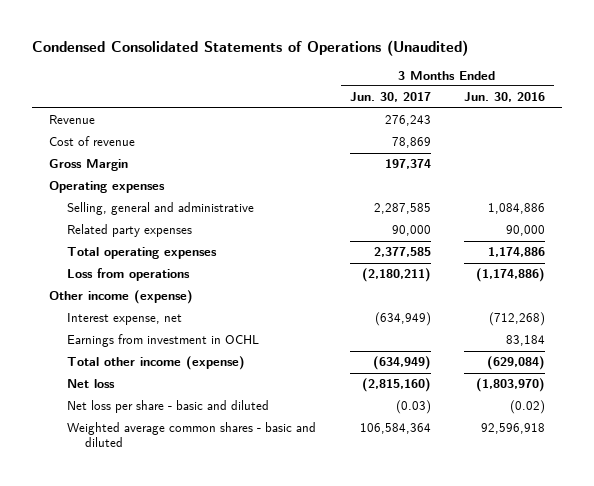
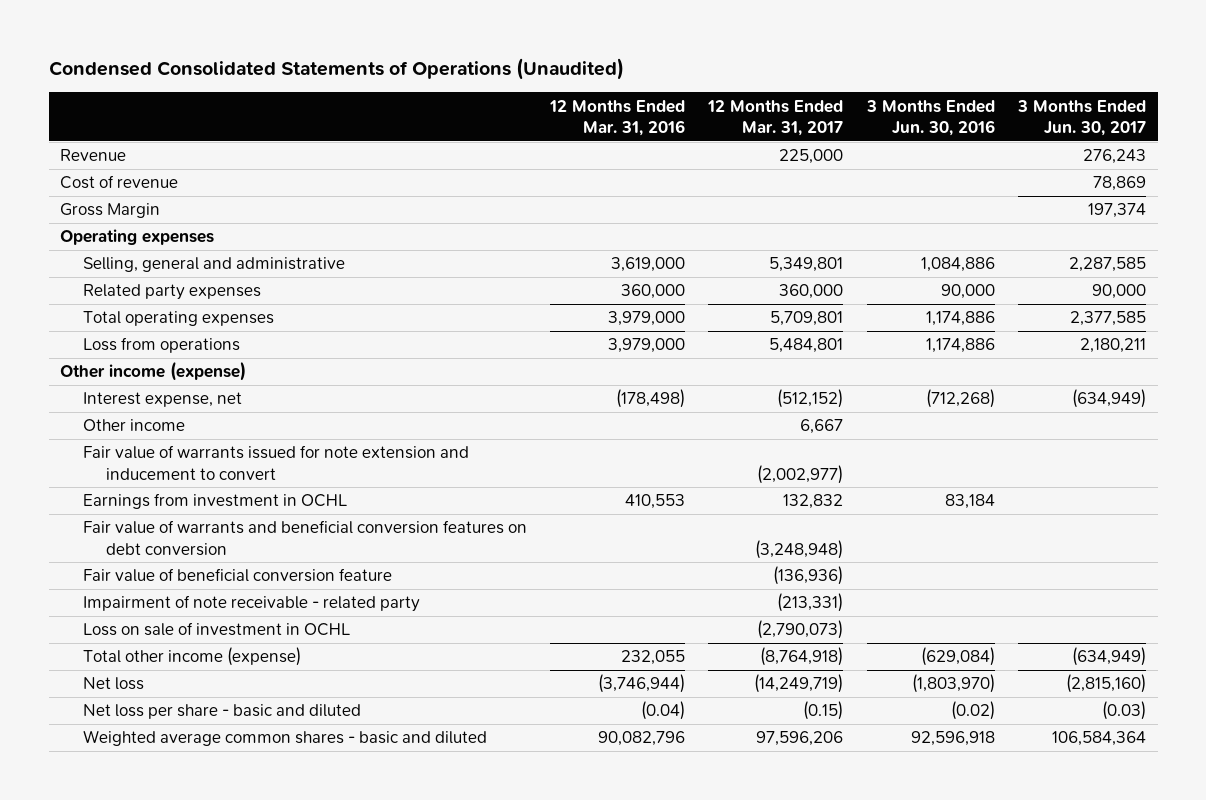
- | 3 Months Ended Jun. 30, 2017 | 3 Months Ended Jun. 30, 2016
+ | 12 Months Ended Mar. 31, 2016 | 12 Months Ended Mar. 31, 2017 | 3 Months Ended Jun. 30, 2016 | 3 Months Ended Jun. 30, 2017
- Loss from operations | (2,180,211) | (1,174,886)
+ Loss from operations | 3,979,000 | 5,484,801 | 1,174,886 | 2,180,211
+ Other income | | 6,667 | |
+ Fair value of warrants issued for note extension and inducement to convert | | (2,002,977) | |
+ Fair value of warrants and beneficial conversion features on debt conversion | | (3,248,948) | |
+ Fair value of beneficial conversion feature | | (136,936) | |
+ Impairment of note receivable - related party | | (213,331) | |
+ Loss on sale of investment in OCHL | | (2,790,073) | |

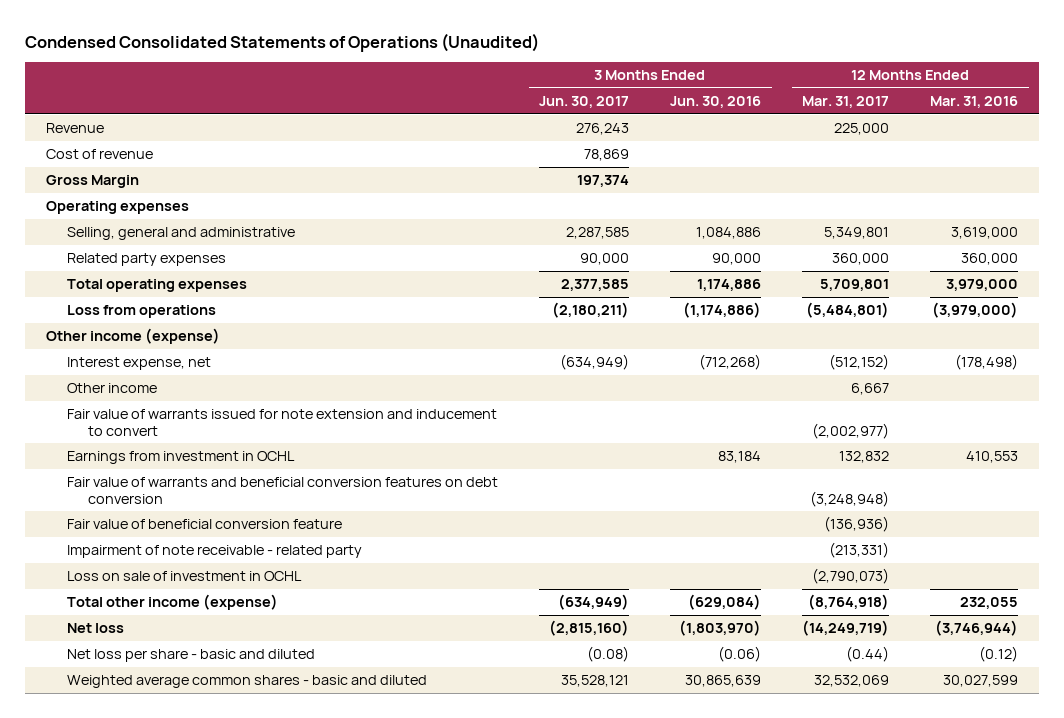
- | 12 Months Ended Mar. 31, 2016 | 12 Months Ended Mar. 31, 2017 | 3 Months Ended Jun. 30, 2016 | 3 Months Ended Jun. 30, 2017
+ | 3 Months Ended Jun. 30, 2017 | 3 Months Ended Jun. 30, 2016 | 12 Months Ended Mar. 31, 2017 | 12 Months Ended Mar. 31, 2016
- Loss from operations | 3,979,000 | 5,484,801 | 1,174,886 | 2,180,211
+ Loss from operations | (2,180,211) | (1,174,886) | (5,484,801) | (3,979,000)
- Net loss per share - basic and diluted | (0.04) | (0.15) | (0.02) | (0.03)
- Weighted average common shares - basic and diluted | 90,082,796 | 97,596,206 | 92,596,918 | 106,584,364
+ Net loss per share - basic and diluted | (0.08) | (0.06) | (0.44) | (0.12)
+ Weighted average common shares - basic and diluted | 35,528,121 | 30,865,639 | 32,532,069 | 30,027,599

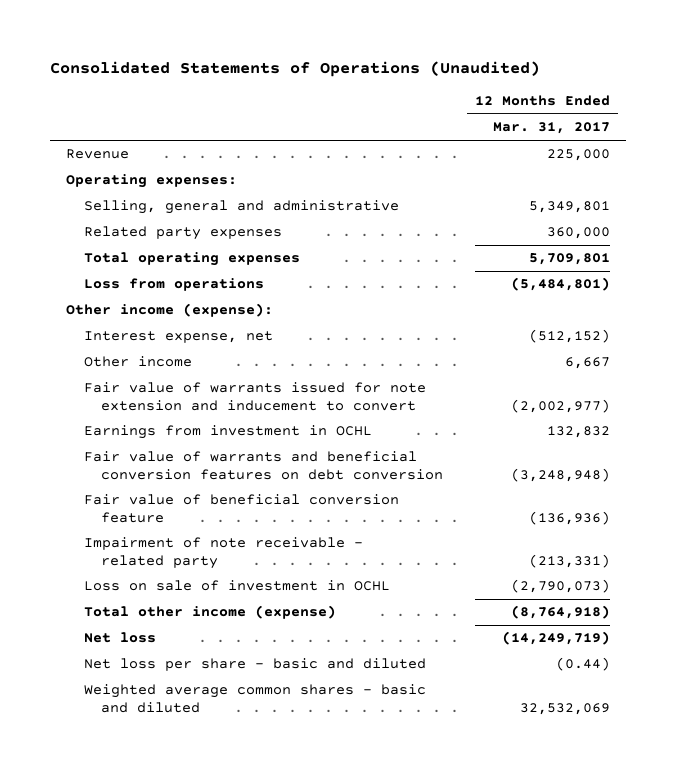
- Condensed Consolidated Statements of Operations (Unaudited)
+ Consolidated Statements of Operations (Unaudited)
- | 3 Months Ended Jun. 30, 2017 | 3 Months Ended Jun. 30, 2016 | 12 Months Ended Mar. 31, 2017 | 12 Months Ended Mar. 31, 2016
+ | 12 Months Ended Mar. 31, 2017
- Cost of revenue | 78,869 | | |
- Gross Margin | 197,374 | | |
- Operating expenses
+ Operating expenses:
- Other income (expense)
+ Other income (expense):

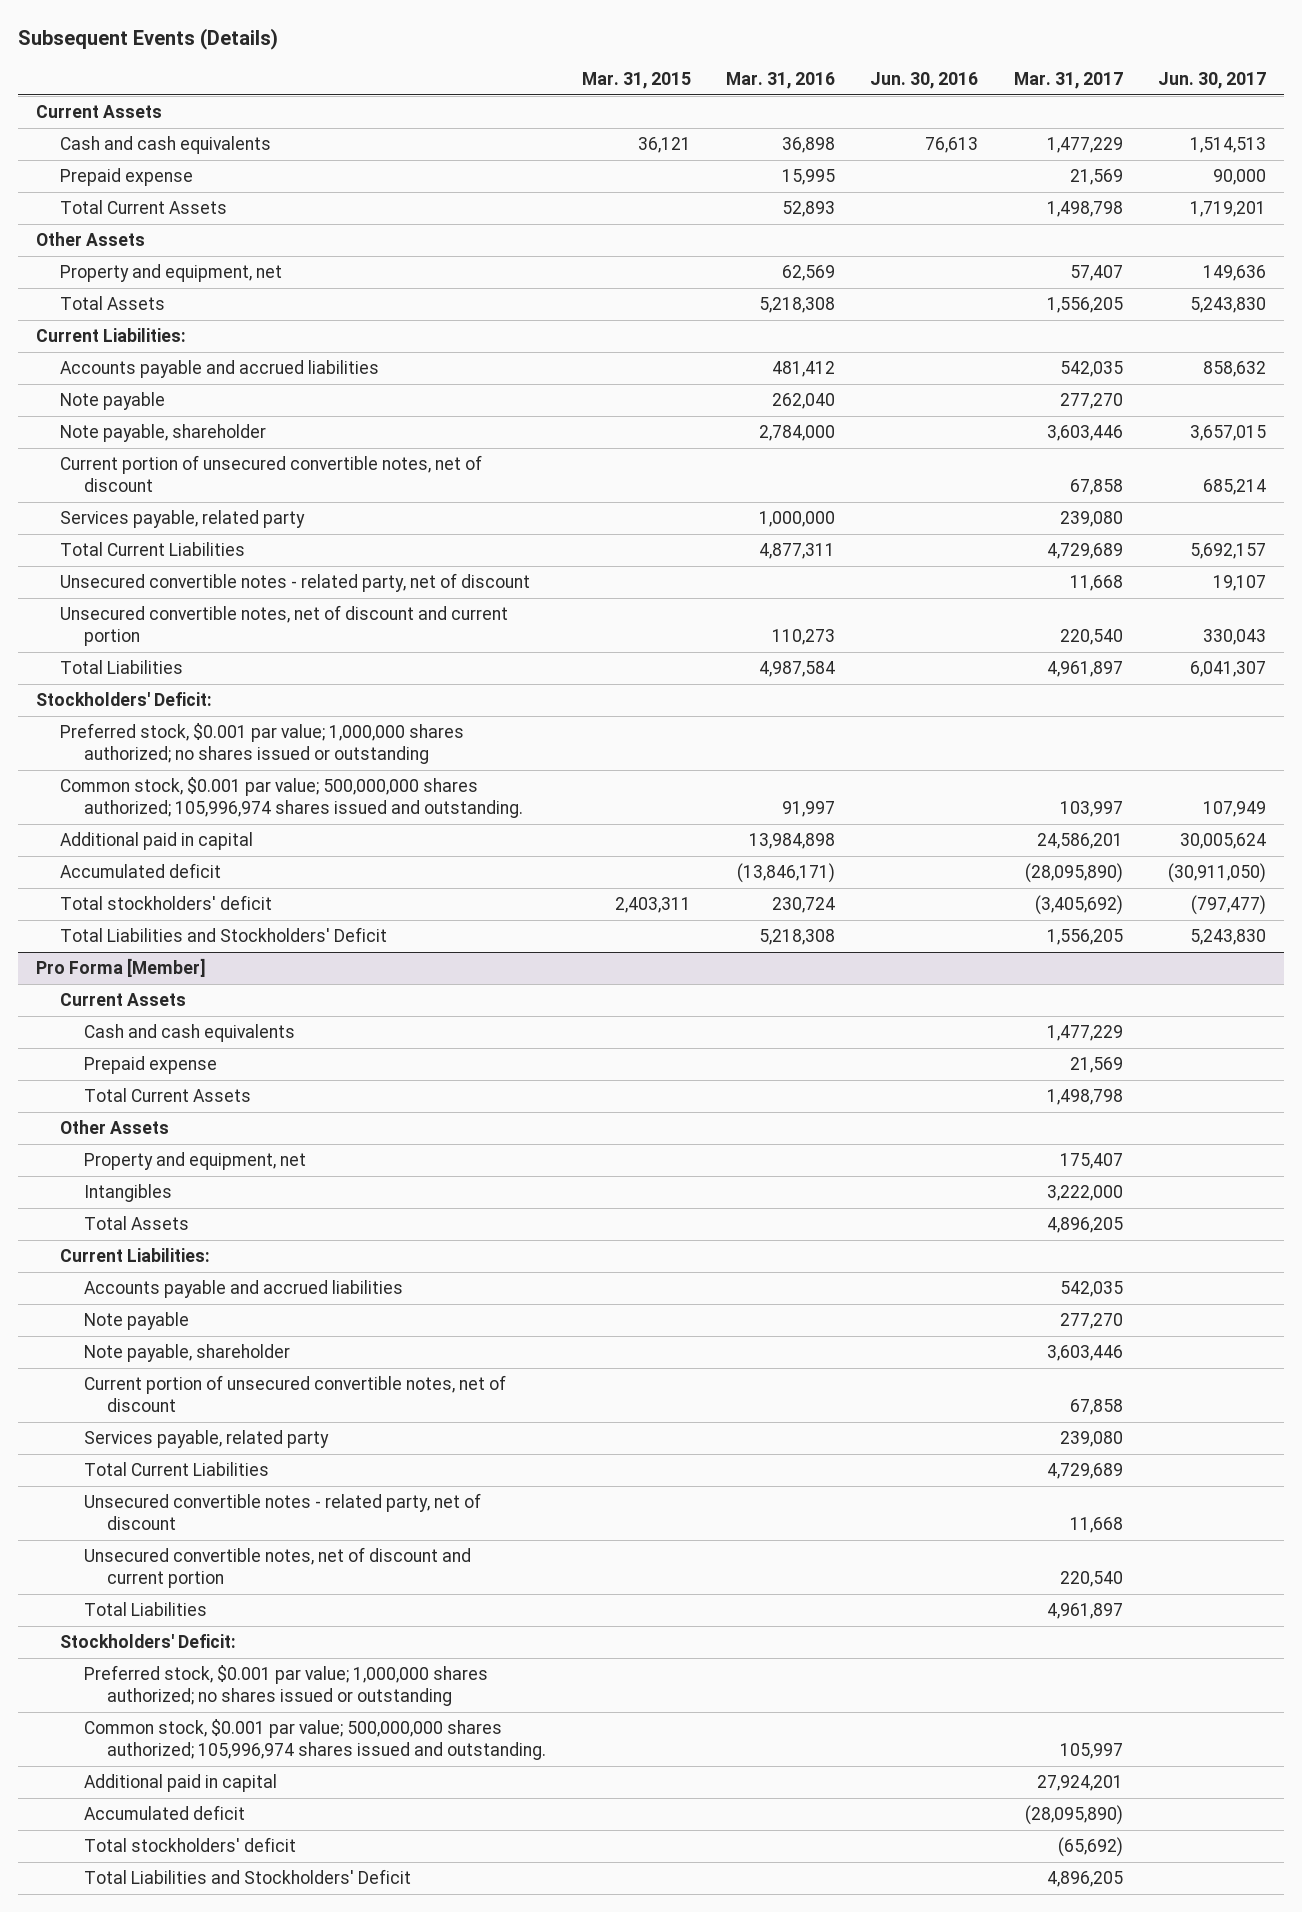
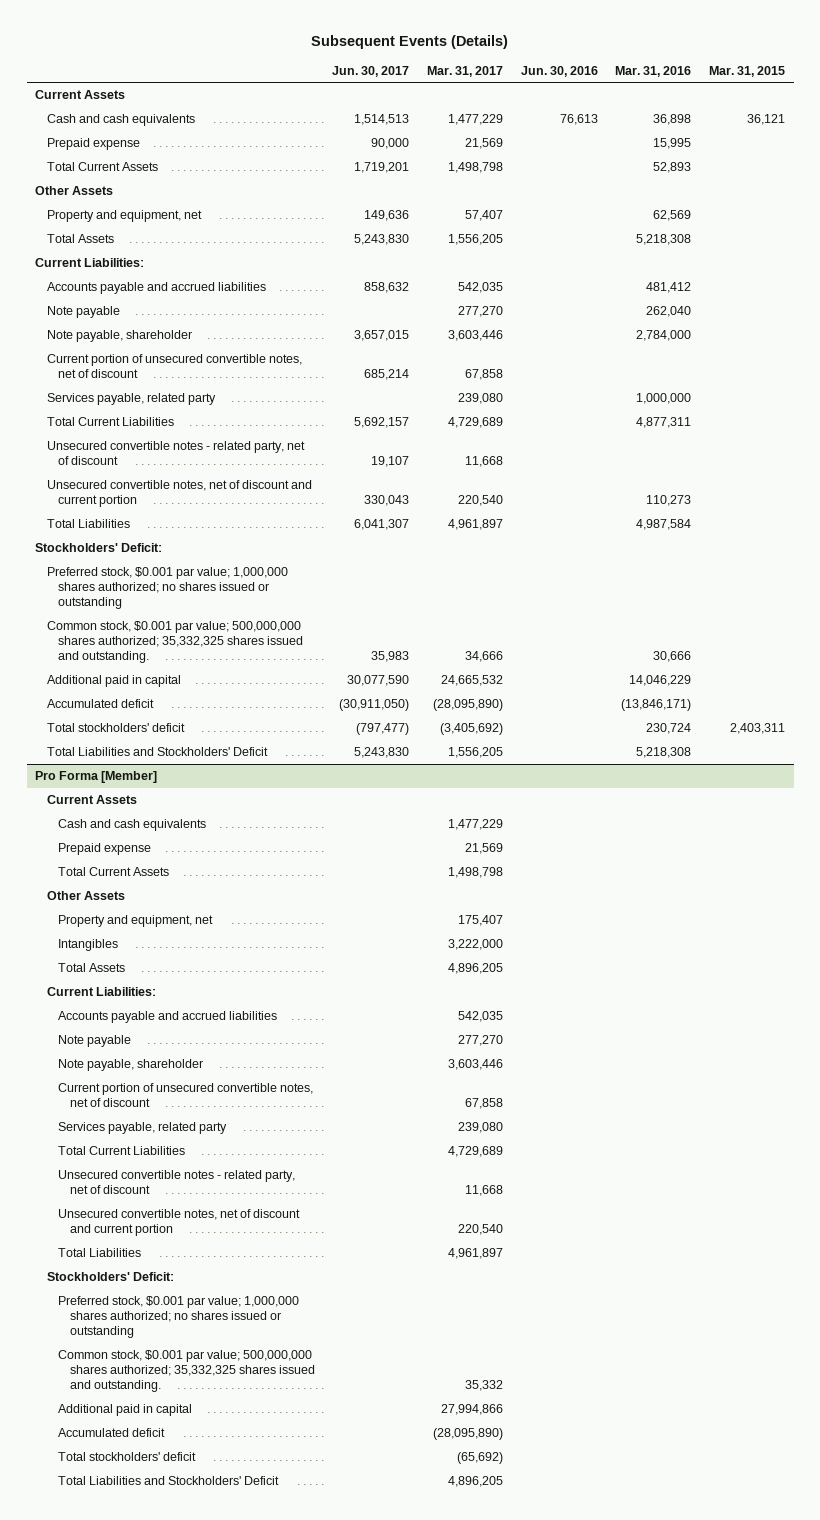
- | Mar. 31, 2015 | Mar. 31, 2016 | Jun. 30, 2016 | Mar. 31, 2017 | Jun. 30, 2017
+ | Jun. 30, 2017 | Mar. 31, 2017 | Jun. 30, 2016 | Mar. 31, 2016 | Mar. 31, 2015
- Common stock, $0.001 par value; 500,000,000 shares authorized; 105,996,974 shares issued and outstanding. | | 91,997 | | 103,997 | 107,949
- Additional paid in capital | | 13,984,898 | | 24,586,201 | 30,005,624
+ Common stock, $0.001 par value; 500,000,000 shares authorized; 35,332,325 shares issued and outstanding. | 35,983 | 34,666 | | 30,666 |
+ Additional paid in capital | 30,077,590 | 24,665,532 | | 14,046,229 |
@ Pro Forma [Member]
- Common stock, $0.001 par value; 500,000,000 shares authorized; 105,996,974 shares issued and outstanding. | | | | 105,997 |
- Additional paid in capital | | | | 27,924,201 |
+ Common stock, $0.001 par value; 500,000,000 shares authorized; 35,332,325 shares issued and outstanding. | | 35,332 | | |
+ Additional paid in capital | | 27,994,866 | | |

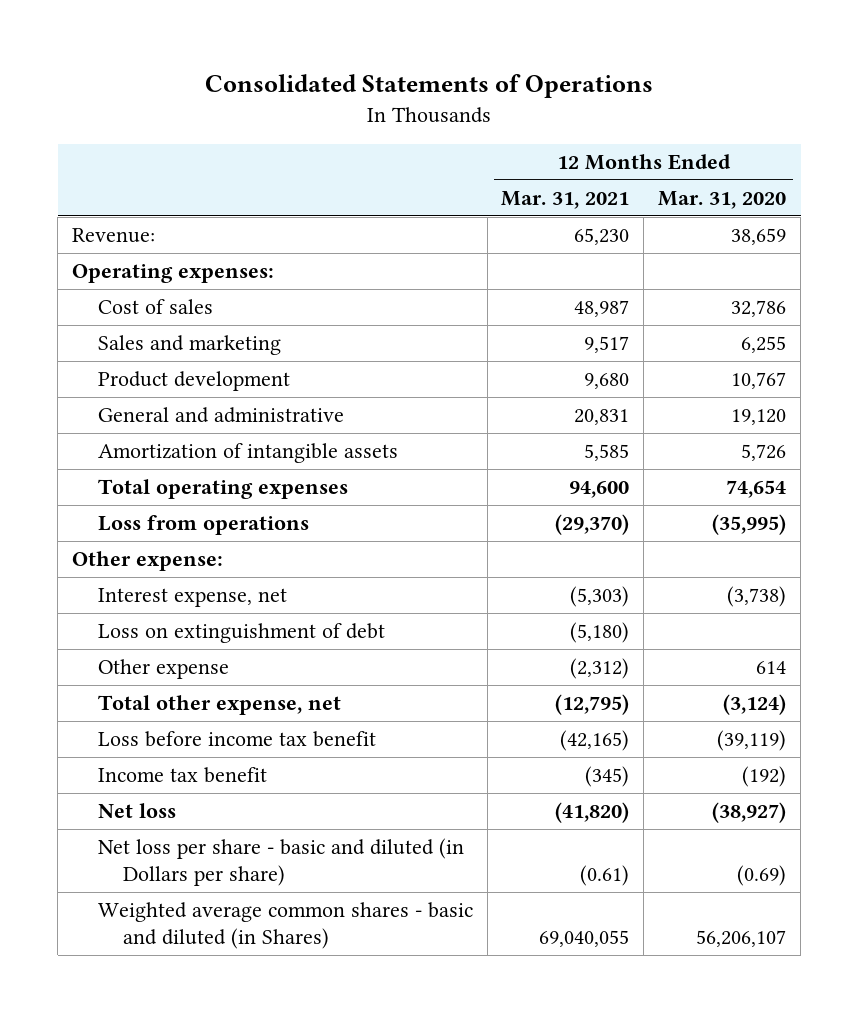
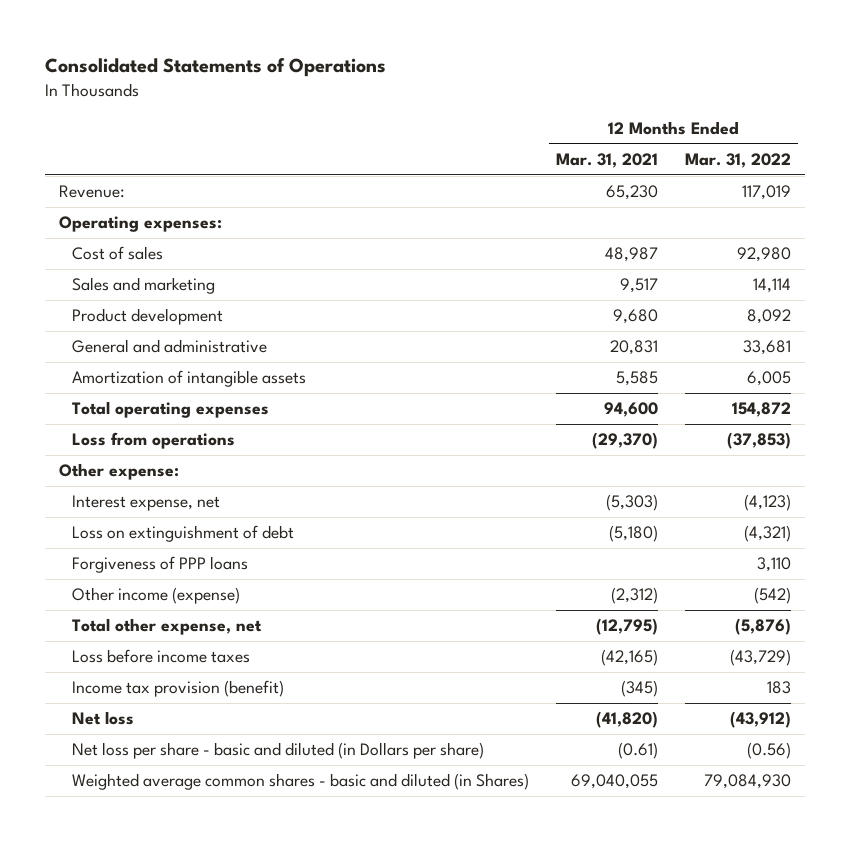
- | 12 Months Ended Mar. 31, 2021 | 12 Months Ended Mar. 31, 2020
+ | 12 Months Ended Mar. 31, 2021 | 12 Months Ended Mar. 31, 2022
- Other expense | (2,312) | 614
+ Forgiveness of PPP loans | | 3,110
+ Other income (expense) | (2,312) | (542)
- Loss before income tax benefit | (42,165) | (39,119)
- Income tax benefit | (345) | (192)
+ Loss before income taxes | (42,165) | (43,729)
+ Income tax provision (benefit) | (345) | 183

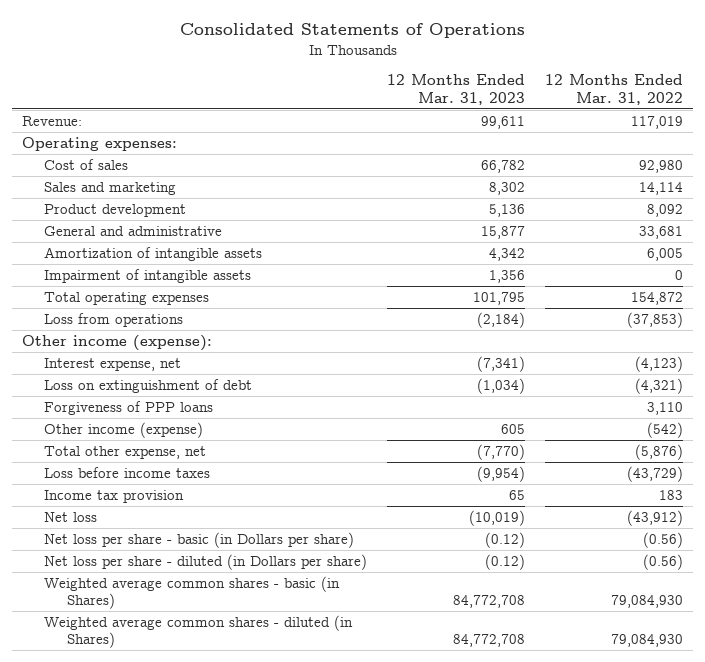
- | 12 Months Ended Mar. 31, 2021 | 12 Months Ended Mar. 31, 2022
+ | 12 Months Ended Mar. 31, 2023 | 12 Months Ended Mar. 31, 2022
+ Impairment of intangible assets | 1,356 | 0
- Other expense:
+ Other income (expense):
- Income tax provision (benefit) | (345) | 183
+ Income tax provision | 65 | 183
- Net loss per share - basic and diluted (in Dollars per share) | (0.61) | (0.56)
- Weighted average common shares - basic and diluted (in Shares) | 69,040,055 | 79,084,930
+ Net loss per share - basic (in Dollars per share) | (0.12) | (0.56)
+ Net loss per share - diluted (in Dollars per share) | (0.12) | (0.56)
+ Weighted average common shares - basic (in Shares) | 84,772,708 | 79,084,930
+ Weighted average common shares - diluted (in Shares) | 84,772,708 | 79,084,930

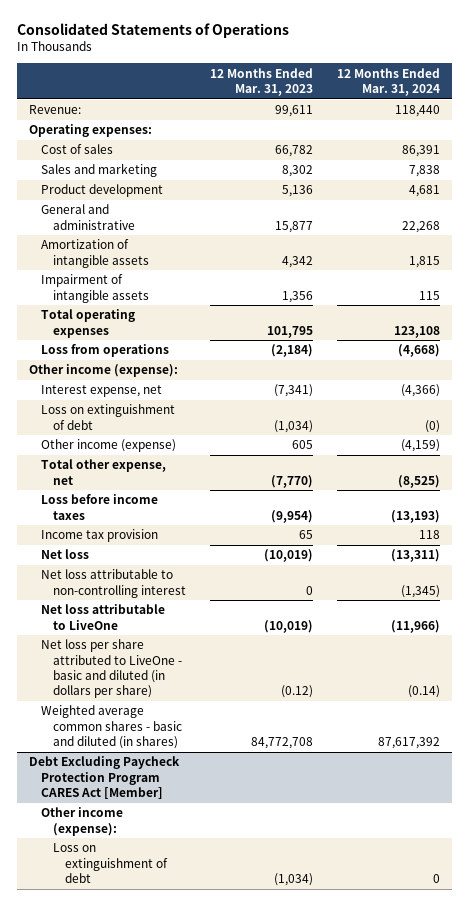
- | 12 Months Ended Mar. 31, 2023 | 12 Months Ended Mar. 31, 2022
+ | 12 Months Ended Mar. 31, 2023 | 12 Months Ended Mar. 31, 2024
- Forgiveness of PPP loans | | 3,110
- Net loss per share - basic (in Dollars per share) | (0.12) | (0.56)
- Net loss per share - diluted (in Dollars per share) | (0.12) | (0.56)
- Weighted average common shares - basic (in Shares) | 84,772,708 | 79,084,930
- Weighted average common shares - diluted (in Shares) | 84,772,708 | 79,084,930
+ Net loss attributable to non-controlling interest | 0 | (1,345)
+ Net loss attributable to LiveOne | (10,019) | (11,966)
+ Net loss per share attributed to LiveOne - basic and diluted (in dollars per share) | (0.12) | (0.14)
+ Weighted average common shares - basic and diluted (in shares) | 84,772,708 | 87,617,392
+ Debt Excluding Paycheck Protection Program CARES Act [Member]
+ Other income (expense):
+ Loss on extinguishment of debt | (1,034) | 0

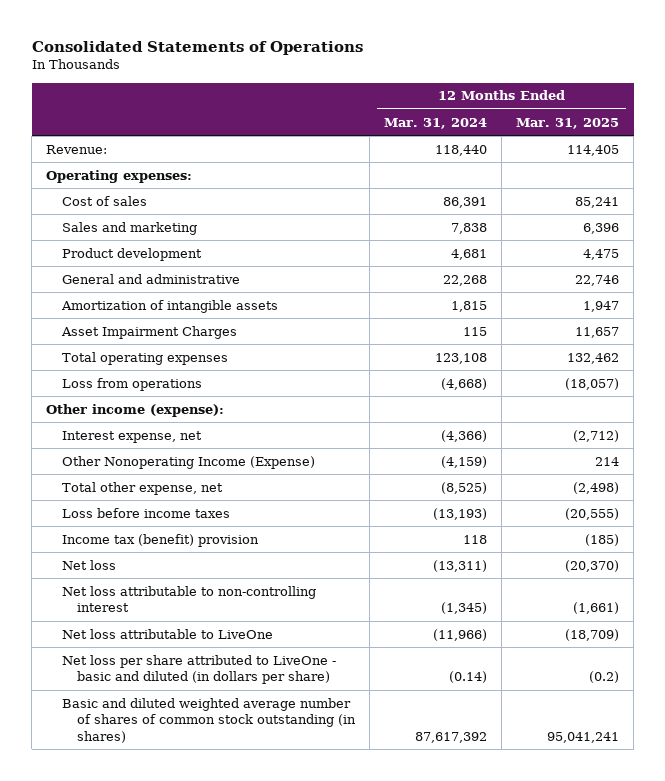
- | 12 Months Ended Mar. 31, 2023 | 12 Months Ended Mar. 31, 2024
+ | 12 Months Ended Mar. 31, 2024 | 12 Months Ended Mar. 31, 2025
- Impairment of intangible assets | 1,356 | 115
+ Asset Impairment Charges | 115 | 11,657
- Loss on extinguishment of debt | (1,034) | (0)
- Other income (expense) | 605 | (4,159)
+ Other Nonoperating Income (Expense) | (4,159) | 214
- Income tax provision | 65 | 118
+ Income tax (benefit) provision | 118 | (185)
- Weighted average common shares - basic and diluted (in shares) | 84,772,708 | 87,617,392
- Debt Excluding Paycheck Protection Program CARES Act [Member]
- Other income (expense):
- Loss on extinguishment of debt | (1,034) | 0
+ Basic and diluted weighted average number of shares of common stock outstanding (in shares) | 87,617,392 | 95,041,241

